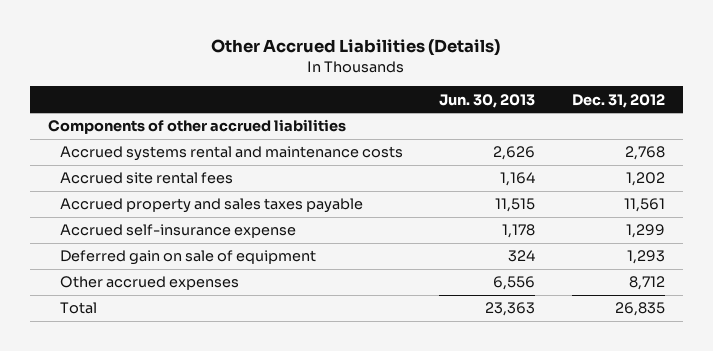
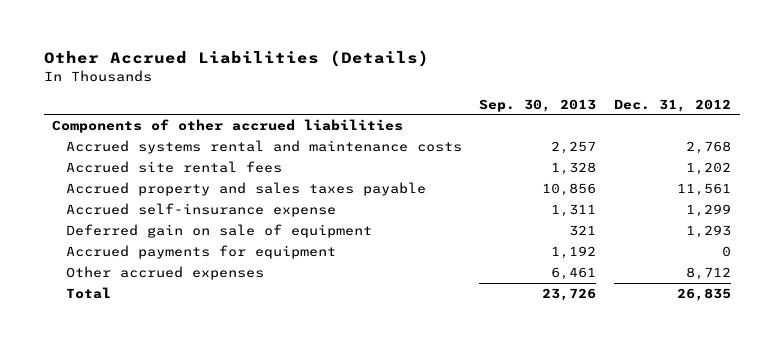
- | Jun. 30, 2013 | Dec. 31, 2012
+ | Sep. 30, 2013 | Dec. 31, 2012
+ Accrued payments for equipment | 1,192 | 0

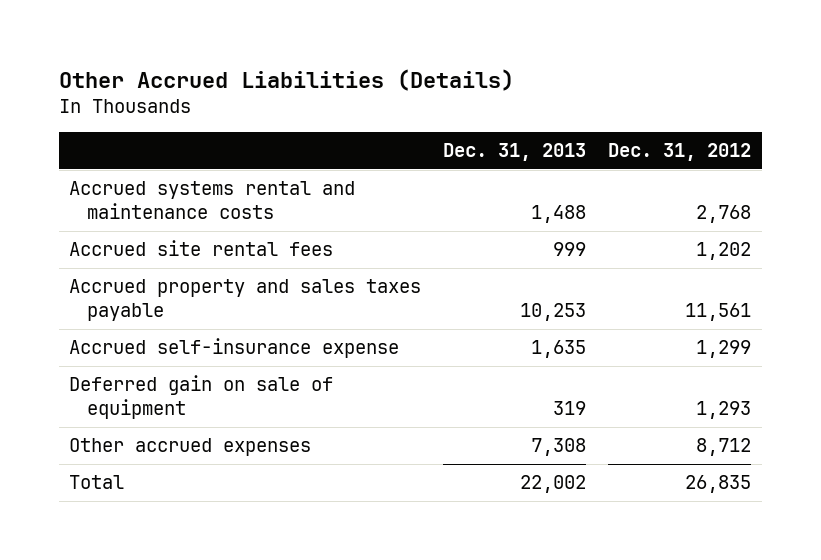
- | Sep. 30, 2013 | Dec. 31, 2012
+ | Dec. 31, 2013 | Dec. 31, 2012
- Components of other accrued liabilities
- Accrued payments for equipment | 1,192 | 0

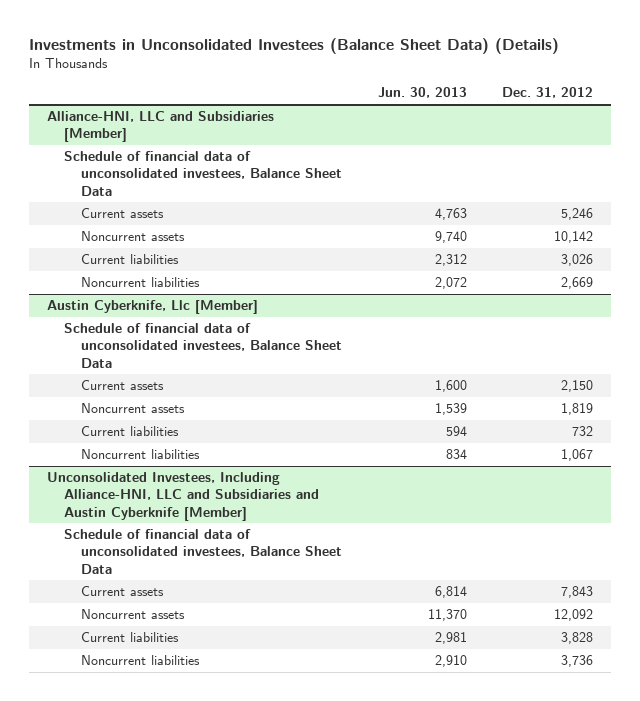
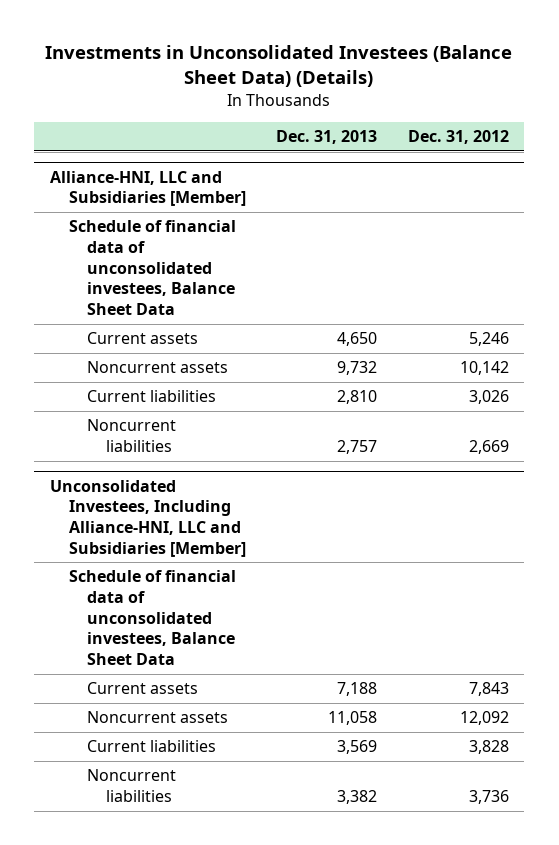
- | Jun. 30, 2013 | Dec. 31, 2012
+ | Dec. 31, 2013 | Dec. 31, 2012
- Austin Cyberknife, Llc [Member]
- Schedule of financial data of unconsolidated investees, Balance Sheet Data
- Current assets | 1,600 | 2,150
- Noncurrent assets | 1,539 | 1,819
- Current liabilities | 594 | 732
- Noncurrent liabilities | 834 | 1,067
- Unconsolidated Investees, Including Alliance-HNI, LLC and Subsidiaries and Austin Cyberknife [Member]
+ Unconsolidated Investees, Including Alliance-HNI, LLC and Subsidiaries [Member]

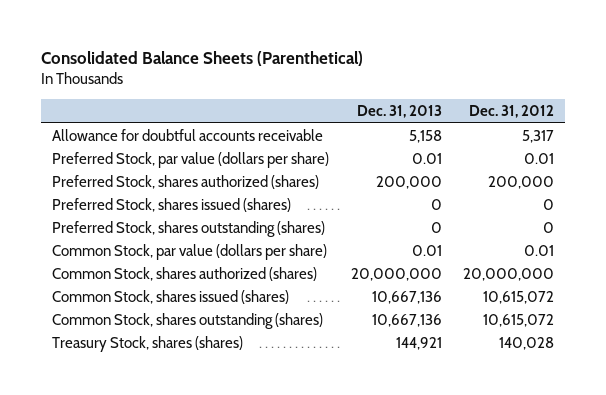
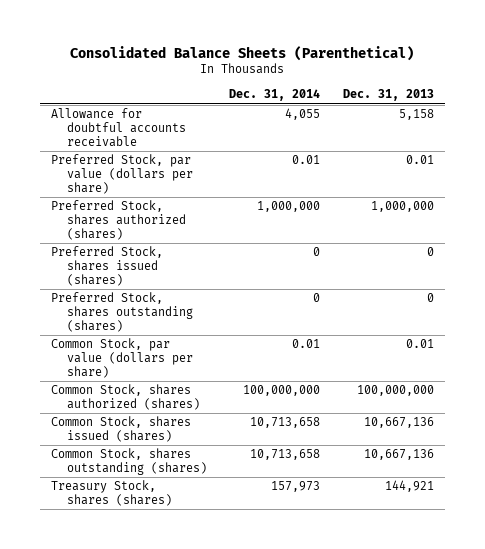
- | Dec. 31, 2013 | Dec. 31, 2012
+ | Dec. 31, 2014 | Dec. 31, 2013
- Preferred Stock, shares authorized (shares) | 200,000 | 200,000
+ Preferred Stock, shares authorized (shares) | 1,000,000 | 1,000,000
- Common Stock, shares authorized (shares) | 20,000,000 | 20,000,000
+ Common Stock, shares authorized (shares) | 100,000,000 | 100,000,000

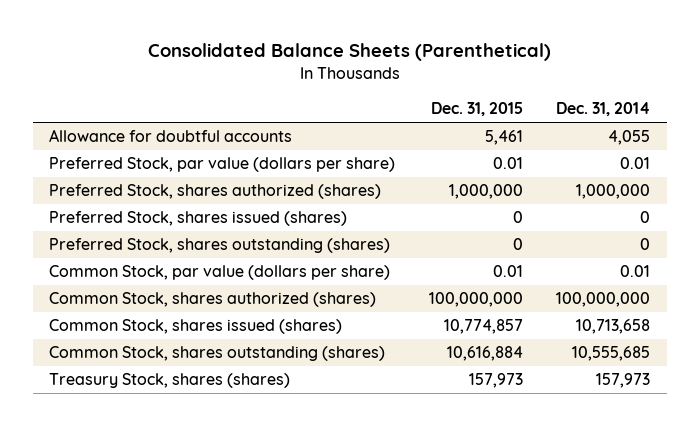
- | Dec. 31, 2014 | Dec. 31, 2013
+ | Dec. 31, 2015 | Dec. 31, 2014
- Allowance for doubtful accounts receivable | 4,055 | 5,158
+ Allowance for doubtful accounts | 5,461 | 4,055
- Common Stock, shares outstanding (shares) | 10,713,658 | 10,667,136
+ Common Stock, shares outstanding (shares) | 10,616,884 | 10,555,685

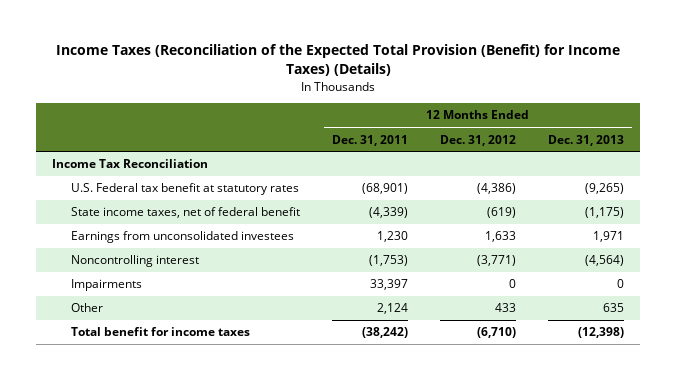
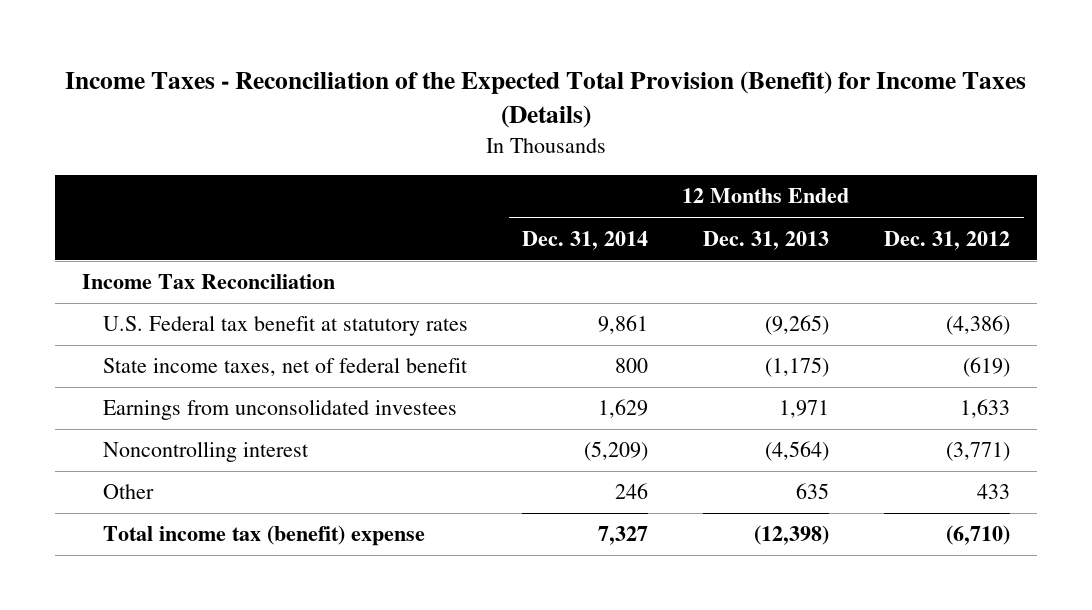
- Income Taxes (Reconciliation of the Expected Total Provision (Benefit) for Income Taxes) (Details)
+ Income Taxes - Reconciliation of the Expected Total Provision (Benefit) for Income Taxes (Details)
- | 12 Months Ended Dec. 31, 2011 | 12 Months Ended Dec. 31, 2012 | 12 Months Ended Dec. 31, 2013
+ | 12 Months Ended Dec. 31, 2014 | 12 Months Ended Dec. 31, 2013 | 12 Months Ended Dec. 31, 2012
- Impairments | 33,397 | 0 | 0
- Total benefit for income taxes | (38,242) | (6,710) | (12,398)
+ Total income tax (benefit) expense | 7,327 | (12,398) | (6,710)

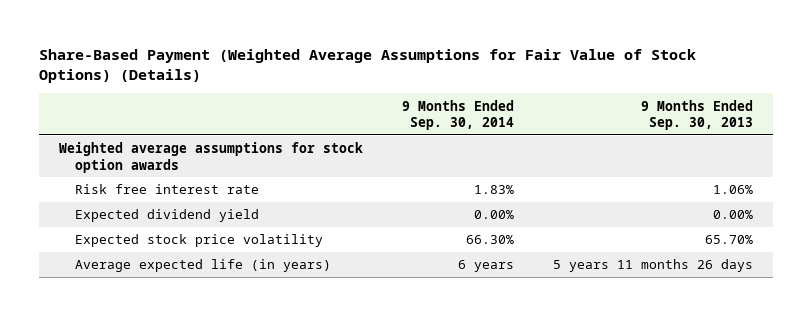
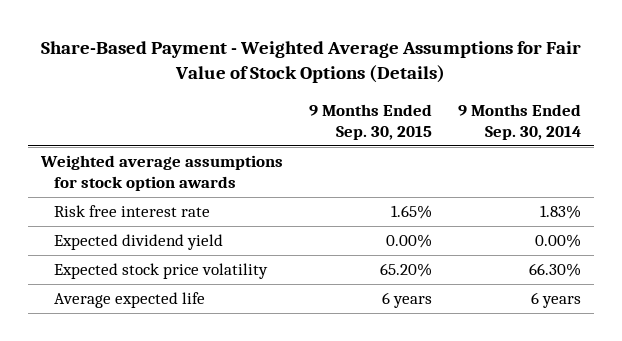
- Share-Based Payment (Weighted Average Assumptions for Fair Value of Stock Options) (Details)
+ Share-Based Payment - Weighted Average Assumptions for Fair Value of Stock Options (Details)
- | 9 Months Ended Sep. 30, 2014 | 9 Months Ended Sep. 30, 2013
+ | 9 Months Ended Sep. 30, 2015 | 9 Months Ended Sep. 30, 2014
- Average expected life (in years) | 6 years | 5 years 11 months 26 days
+ Average expected life | 6 years | 6 years

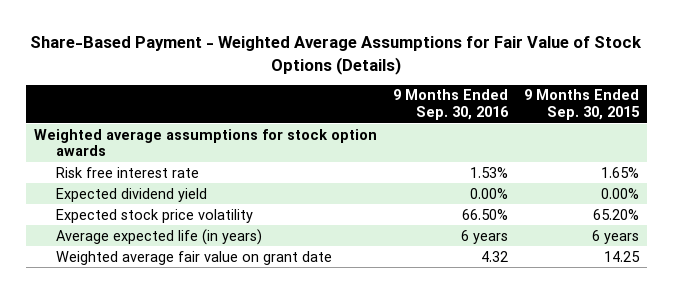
- | 9 Months Ended Sep. 30, 2015 | 9 Months Ended Sep. 30, 2014
+ | 9 Months Ended Sep. 30, 2016 | 9 Months Ended Sep. 30, 2015
- Average expected life | 6 years | 6 years
+ Average expected life (in years) | 6 years | 6 years
+ Weighted average fair value on grant date | 4.32 | 14.25

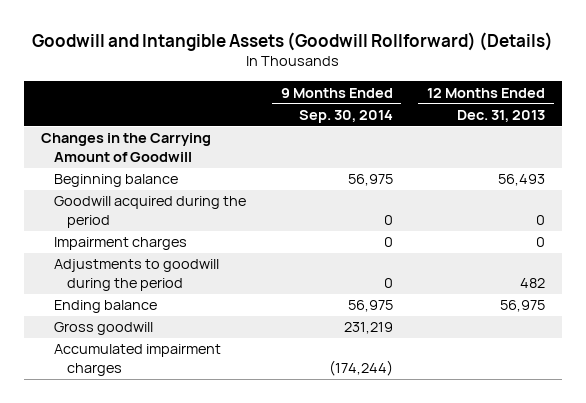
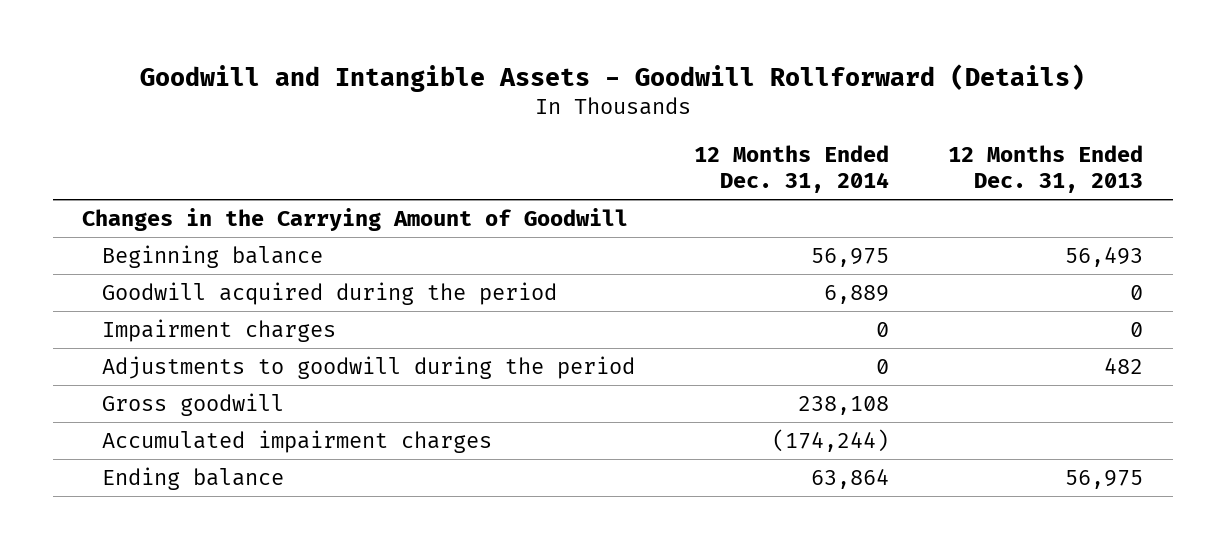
- Goodwill and Intangible Assets (Goodwill Rollforward) (Details)
+ Goodwill and Intangible Assets - Goodwill Rollforward (Details)
- | 9 Months Ended Sep. 30, 2014 | 12 Months Ended Dec. 31, 2013
+ | 12 Months Ended Dec. 31, 2014 | 12 Months Ended Dec. 31, 2013
moved down: Ending balance | 63,864 | 56,975

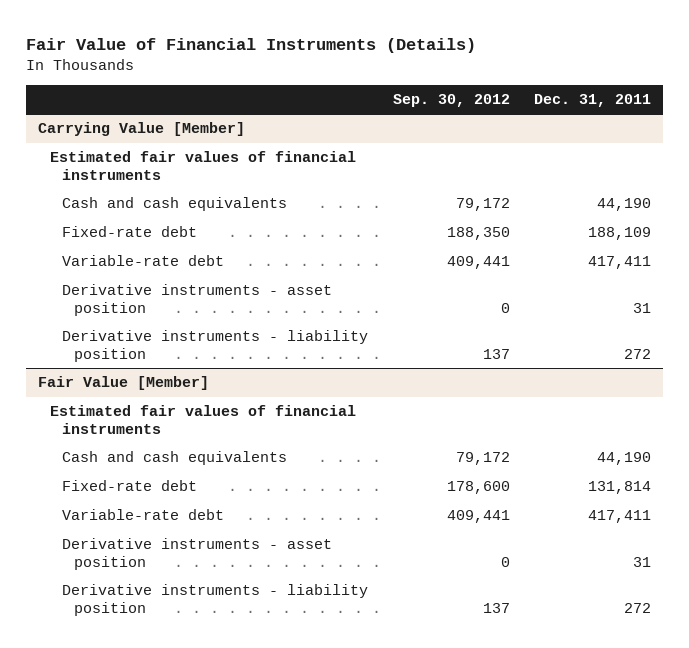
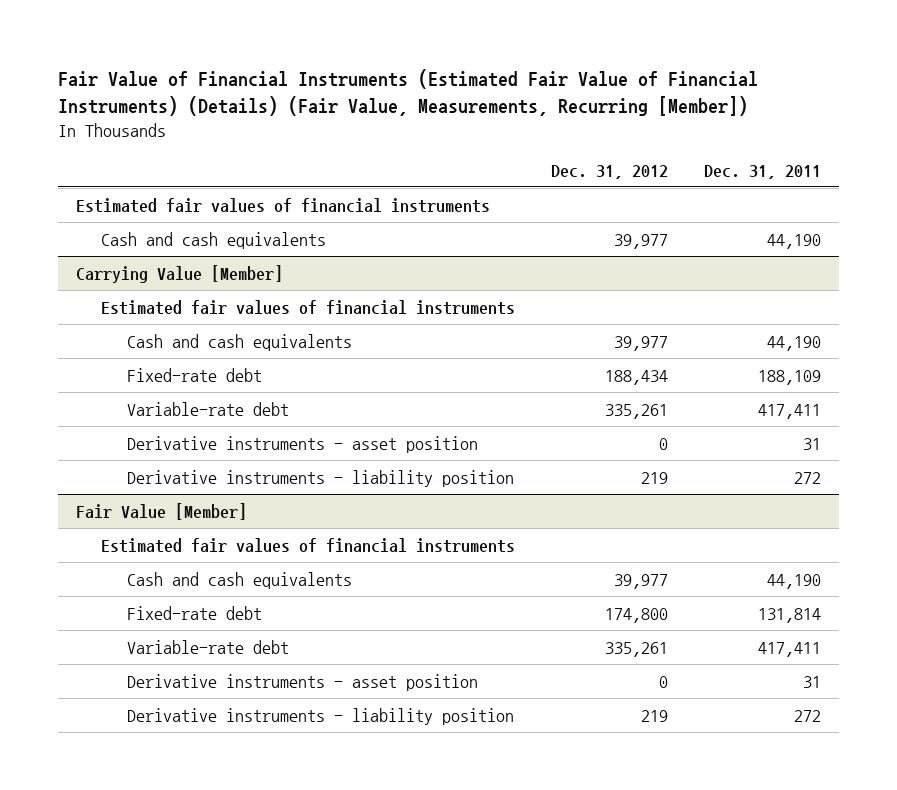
- Fair Value of Financial Instruments (Details)
+ Fair Value of Financial Instruments (Estimated Fair Value of Financial Instruments) (Details) (Fair Value, Measurements, Recurring [Member])
- | Sep. 30, 2012 | Dec. 31, 2011
+ | Dec. 31, 2012 | Dec. 31, 2011
+ Estimated fair values of financial instruments
+ Cash and cash equivalents | 39,977 | 44,190

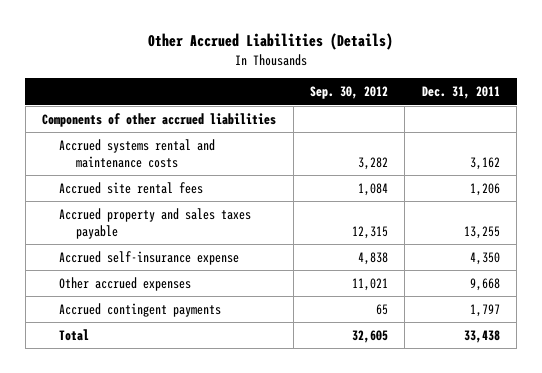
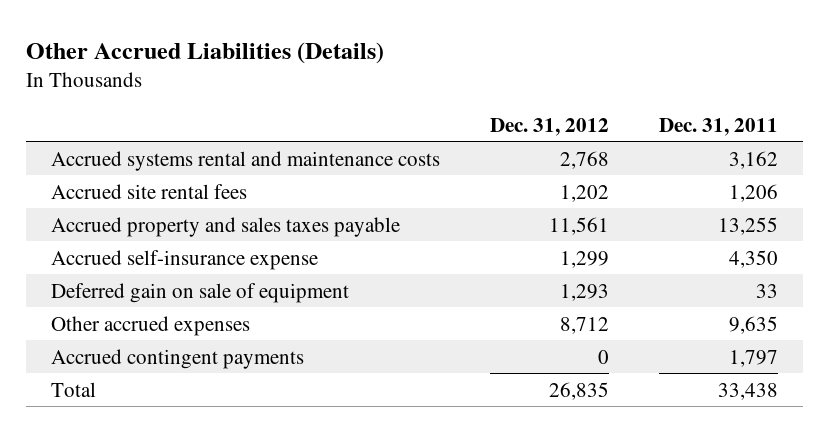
- | Sep. 30, 2012 | Dec. 31, 2011
+ | Dec. 31, 2012 | Dec. 31, 2011
- Components of other accrued liabilities
- Other accrued expenses | 11,021 | 9,668
+ Deferred gain on sale of equipment | 1,293 | 33
+ Other accrued expenses | 8,712 | 9,635

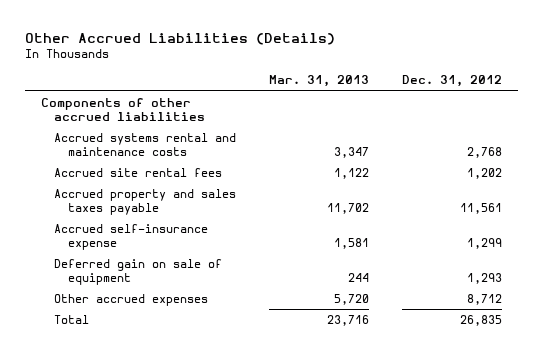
- | Dec. 31, 2012 | Dec. 31, 2011
+ | Mar. 31, 2013 | Dec. 31, 2012
+ Components of other accrued liabilities
- Accrued contingent payments | 0 | 1,797

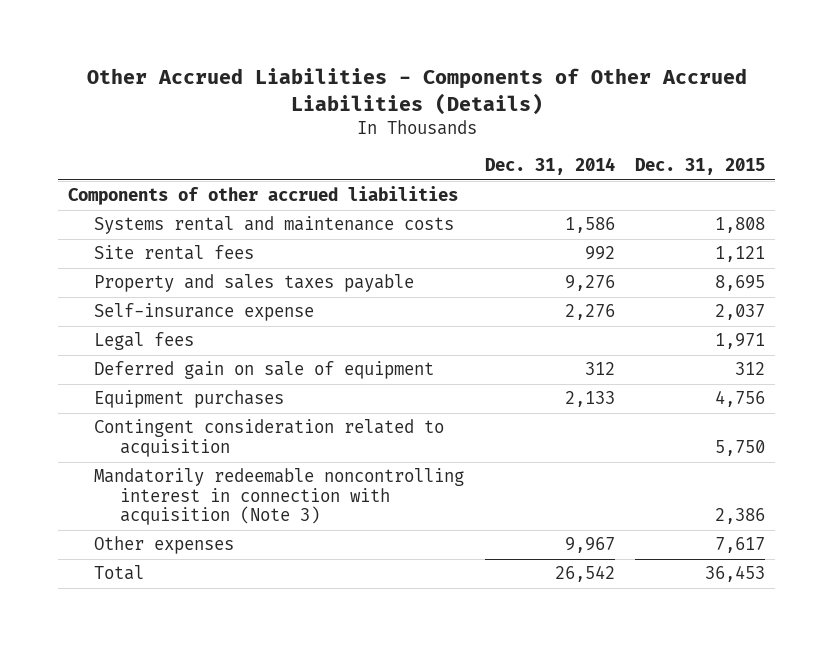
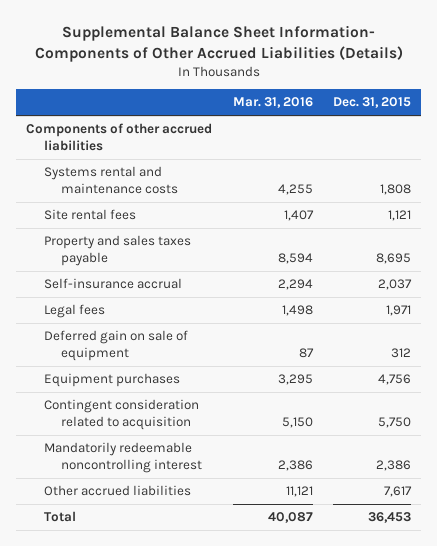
- Other Accrued Liabilities - Components of Other Accrued Liabilities (Details)
+ Supplemental Balance Sheet Information- Components of Other Accrued Liabilities (Details)
- | Dec. 31, 2014 | Dec. 31, 2015
+ | Mar. 31, 2016 | Dec. 31, 2015
- Self-insurance expense | 2,276 | 2,037
+ Self-insurance accrual | 2,294 | 2,037
- Mandatorily redeemable noncontrolling interest in connection with acquisition (Note 3) | | 2,386
- Other expenses | 9,967 | 7,617
+ Mandatorily redeemable noncontrolling interest | 2,386 | 2,386
+ Other accrued liabilities | 11,121 | 7,617

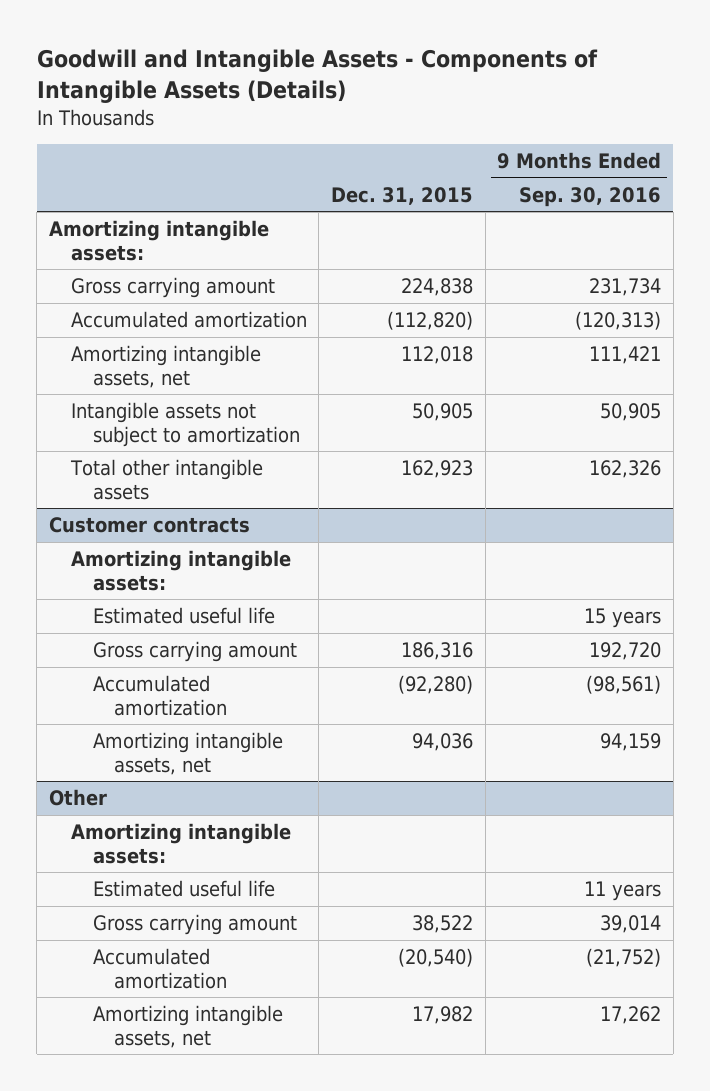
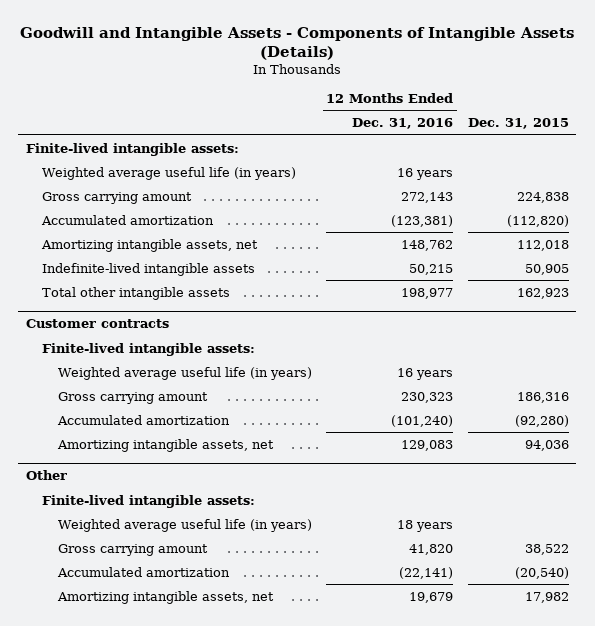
- | Dec. 31, 2015 | 9 Months Ended Sep. 30, 2016
+ | 12 Months Ended Dec. 31, 2016 | Dec. 31, 2015
- Amortizing intangible assets:
+ Finite-lived intangible assets:
+ Weighted average useful life (in years) | 16 years |
- Intangible assets not subject to amortization | 50,905 | 50,905
+ Indefinite-lived intangible assets | 50,215 | 50,905
@ Customer contracts
- Amortizing intangible assets:
- Estimated useful life | | 15 years
+ Finite-lived intangible assets:
+ Weighted average useful life (in years) | 16 years |
@ Other
- Amortizing intangible assets:
- Estimated useful life | | 11 years
+ Finite-lived intangible assets:
+ Weighted average useful life (in years) | 18 years |

